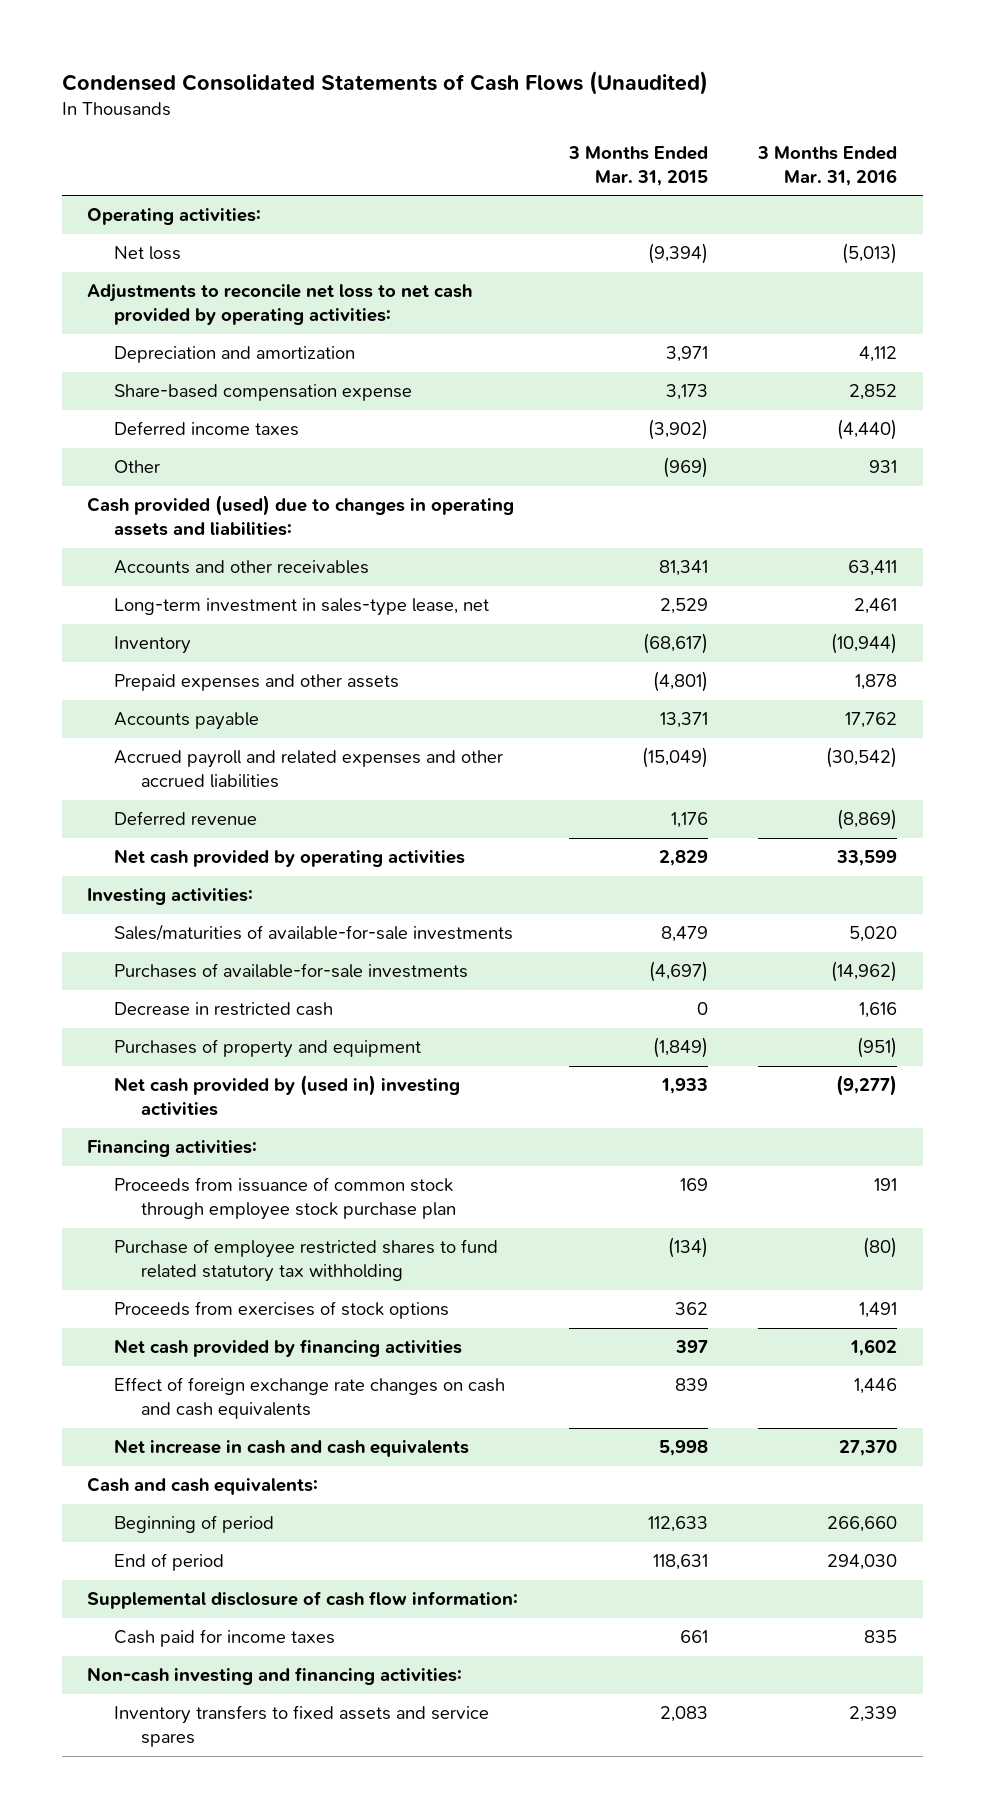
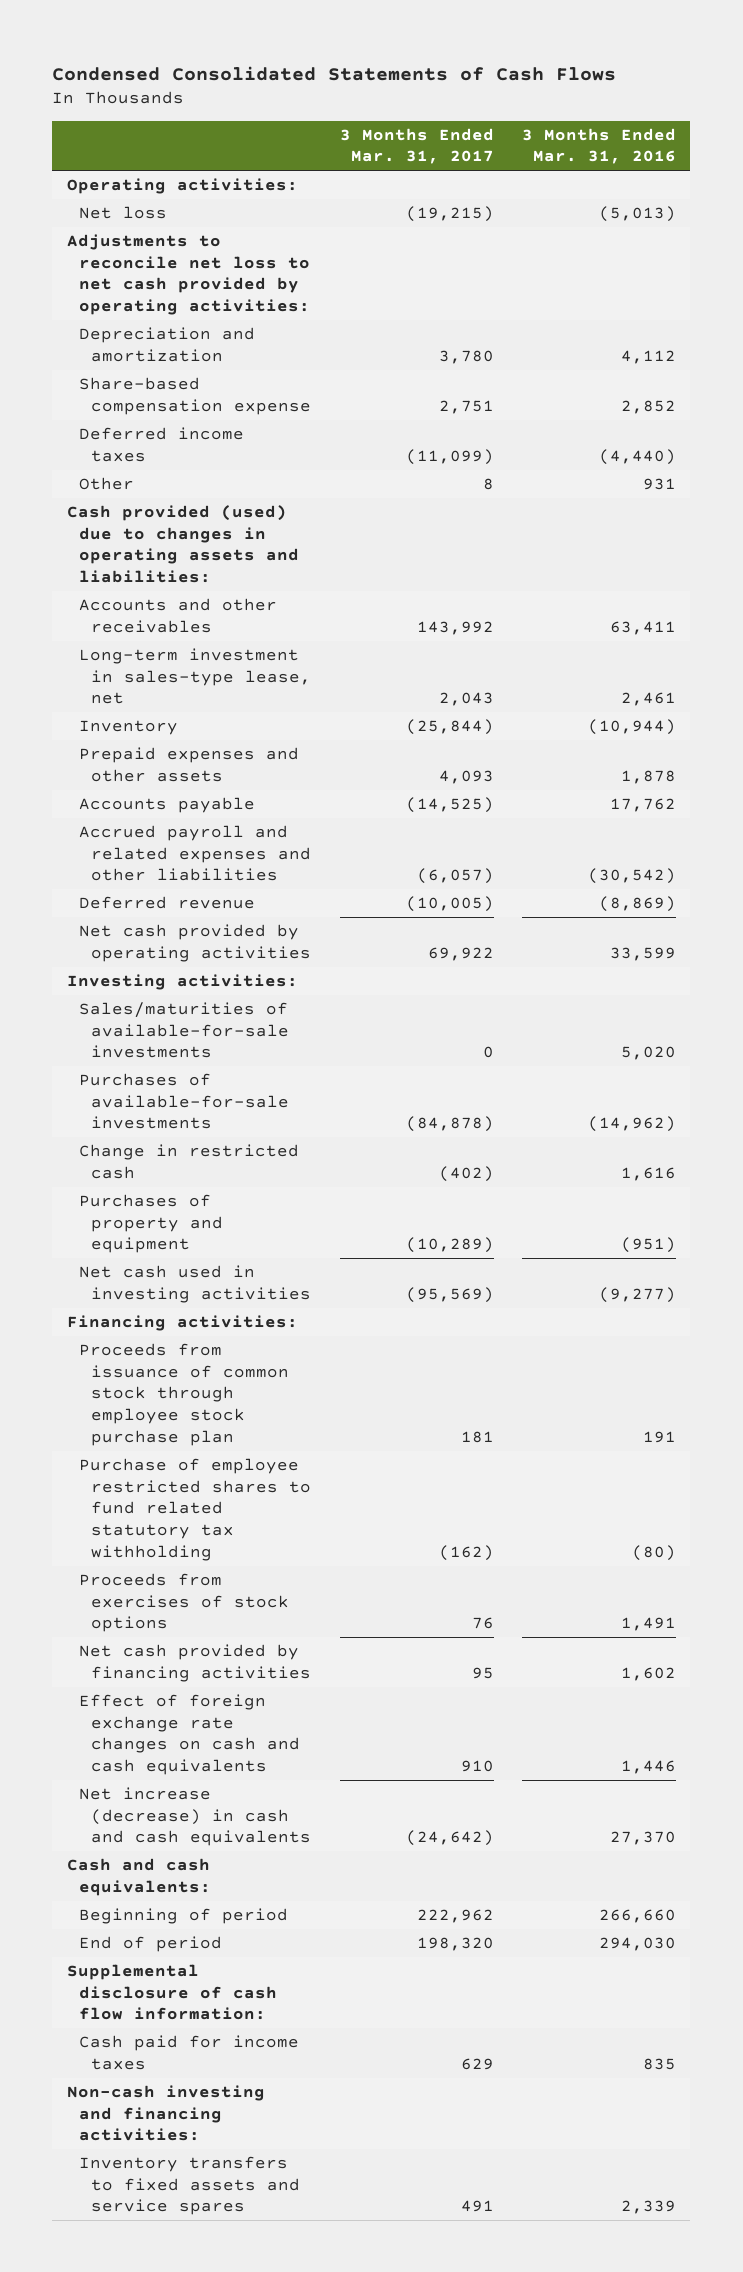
- Condensed Consolidated Statements of Cash Flows (Unaudited)
+ Condensed Consolidated Statements of Cash Flows
- | 3 Months Ended Mar. 31, 2015 | 3 Months Ended Mar. 31, 2016
+ | 3 Months Ended Mar. 31, 2017 | 3 Months Ended Mar. 31, 2016
- Accrued payroll and related expenses and other accrued liabilities | (15,049) | (30,542)
+ Accrued payroll and related expenses and other liabilities | (6,057) | (30,542)
- Decrease in restricted cash | 0 | 1,616
+ Change in restricted cash | (402) | 1,616
- Net cash provided by (used in) investing activities | 1,933 | (9,277)
+ Net cash used in investing activities | (95,569) | (9,277)
- Net increase in cash and cash equivalents | 5,998 | 27,370
+ Net increase (decrease) in cash and cash equivalents | (24,642) | 27,370

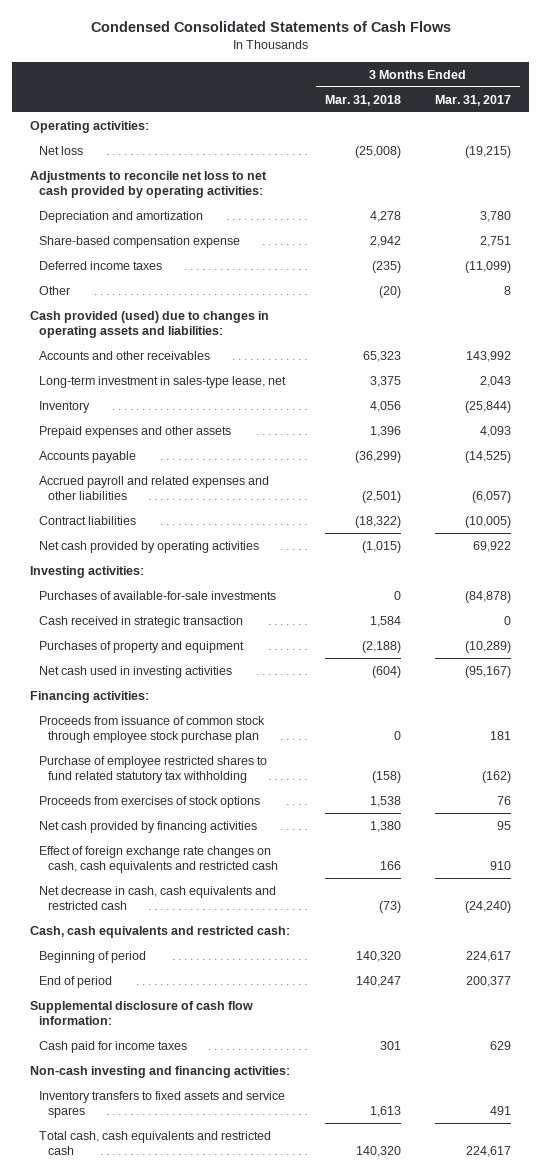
- | 3 Months Ended Mar. 31, 2017 | 3 Months Ended Mar. 31, 2016
+ | 3 Months Ended Mar. 31, 2018 | 3 Months Ended Mar. 31, 2017
- Deferred revenue | (10,005) | (8,869)
+ Contract liabilities | (18,322) | (10,005)
- Sales/maturities of available-for-sale investments | 0 | 5,020
- Change in restricted cash | (402) | 1,616
+ Cash received in strategic transaction | 1,584 | 0
- Net cash used in investing activities | (95,569) | (9,277)
+ Net cash used in investing activities | (604) | (95,167)
- Effect of foreign exchange rate changes on cash and cash equivalents | 910 | 1,446
- Net increase (decrease) in cash and cash equivalents | (24,642) | 27,370
- Cash and cash equivalents:
- Beginning of period | 222,962 | 266,660
- End of period | 198,320 | 294,030
+ Effect of foreign exchange rate changes on cash, cash equivalents and restricted cash | 166 | 910
+ Net decrease in cash, cash equivalents and restricted cash | (73) | (24,240)
+ Cash, cash equivalents and restricted cash:
+ Beginning of period | 140,320 | 224,617
+ End of period | 140,247 | 200,377
+ Total cash, cash equivalents and restricted cash | 140,320 | 224,617

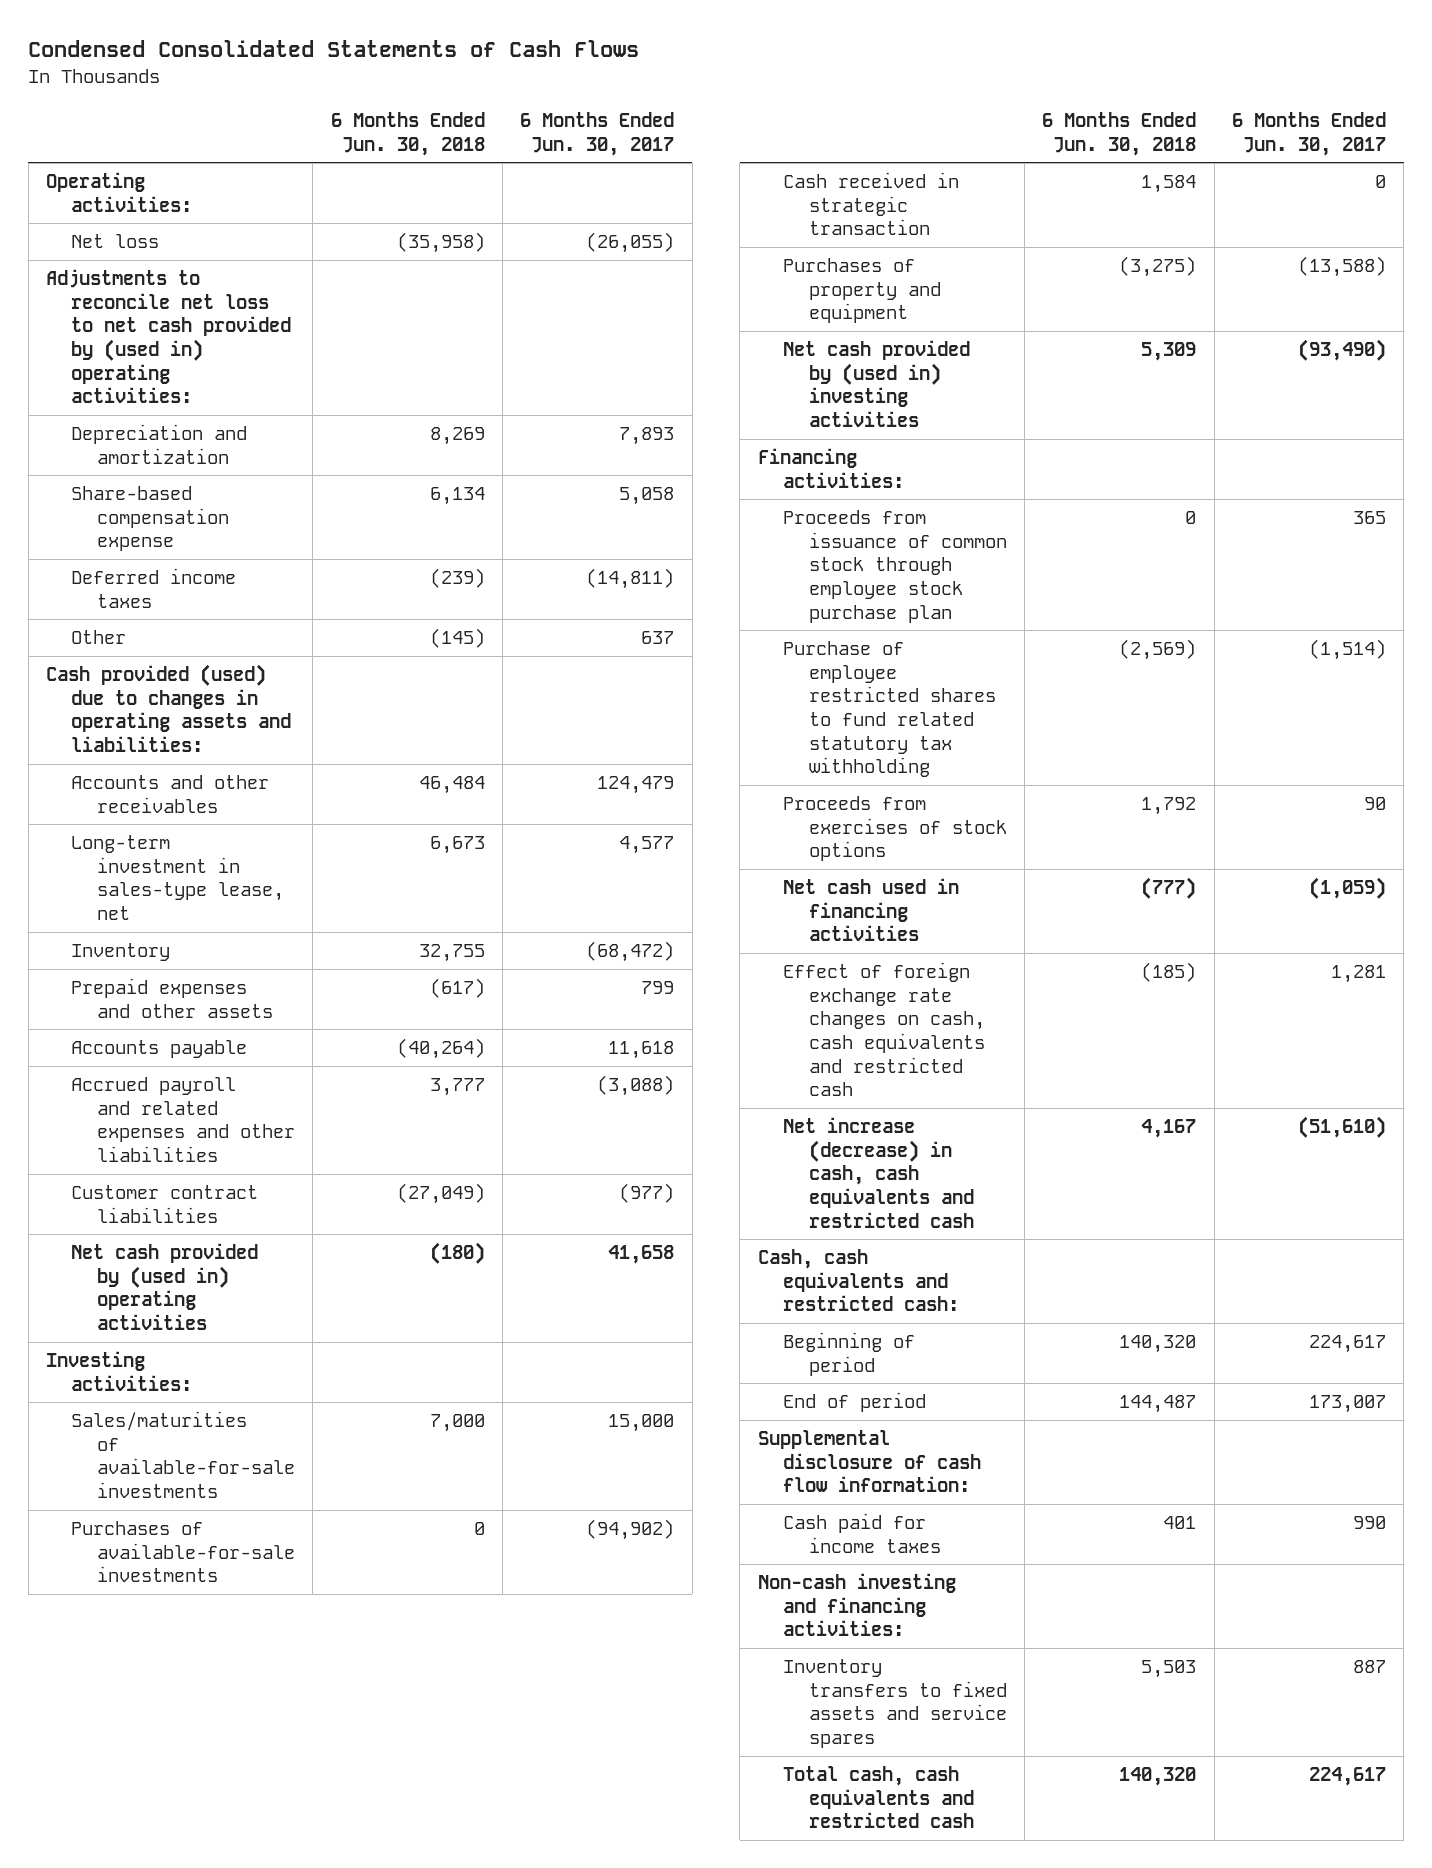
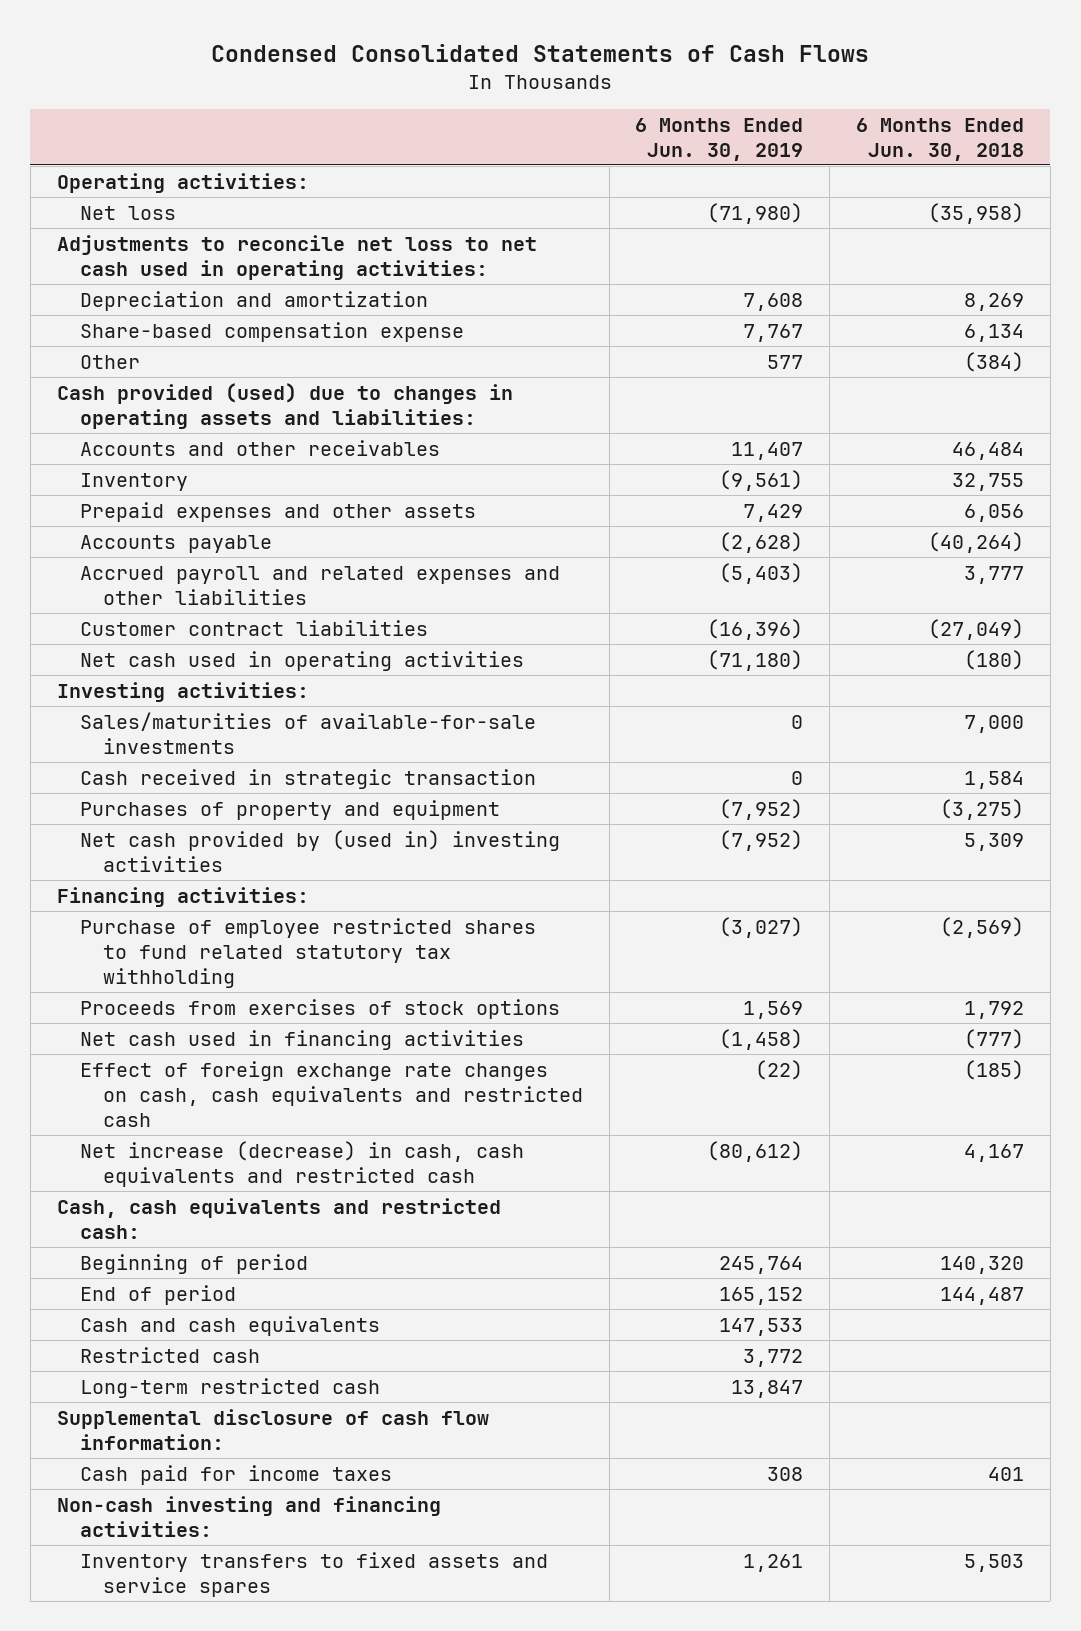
- | 6 Months Ended Jun. 30, 2018 | 6 Months Ended Jun. 30, 2017
+ | 6 Months Ended Jun. 30, 2019 | 6 Months Ended Jun. 30, 2018
- Adjustments to reconcile net loss to net cash provided by (used in) operating activities:
+ Adjustments to reconcile net loss to net cash used in operating activities:
- Deferred income taxes | (239) | (14,811)
- Other | (145) | 637
+ Other | 577 | (384)
- Long-term investment in sales-type lease, net | 6,673 | 4,577
- Prepaid expenses and other assets | (617) | 799
+ Prepaid expenses and other assets | 7,429 | 6,056
- Net cash provided by (used in) operating activities | (180) | 41,658
+ Net cash used in operating activities | (71,180) | (180)
- Purchases of available-for-sale investments | 0 | (94,902)
- Proceeds from issuance of common stock through employee stock purchase plan | 0 | 365
+ Cash and cash equivalents | 147,533 |
+ Restricted cash | 3,772 |
+ Long-term restricted cash | 13,847 |
- Total cash, cash equivalents and restricted cash | 140,320 | 224,617

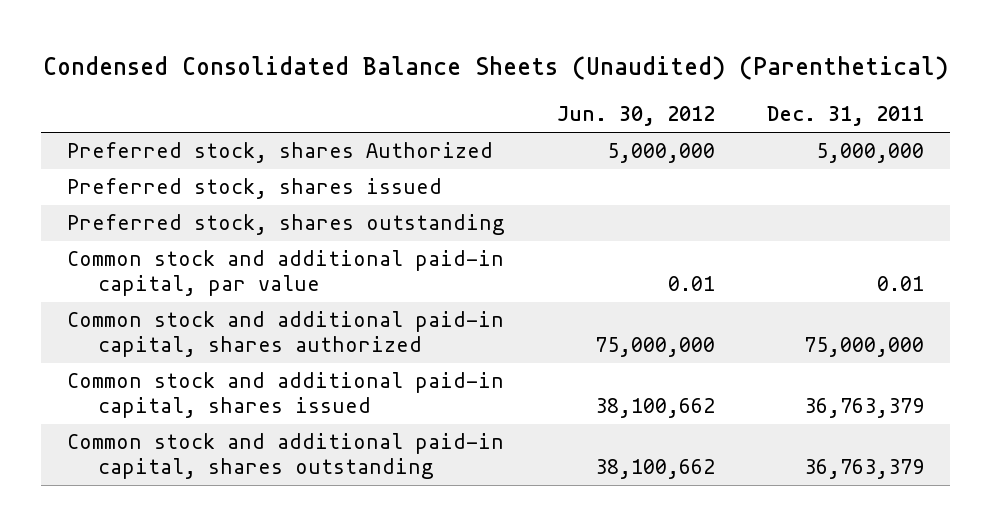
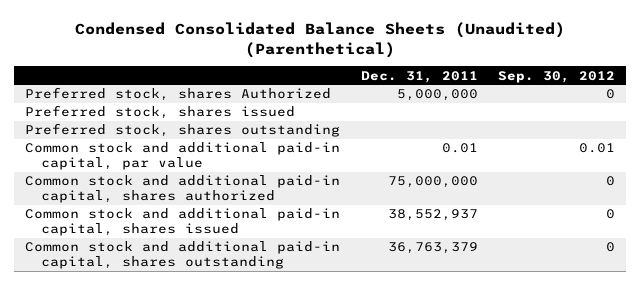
- | Jun. 30, 2012 | Dec. 31, 2011
+ | Dec. 31, 2011 | Sep. 30, 2012
- Common stock and additional paid-in capital, shares issued | 38,100,662 | 36,763,379
+ Common stock and additional paid-in capital, shares issued | 38,552,937 | 0

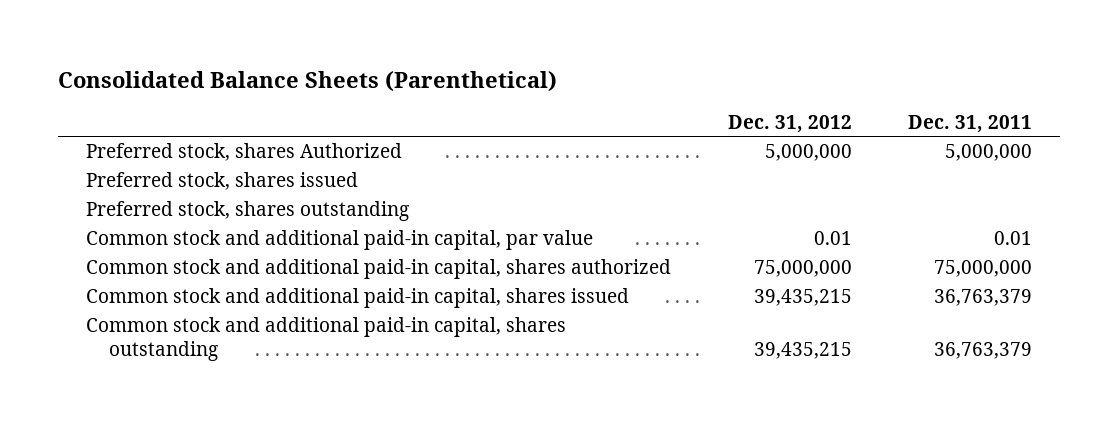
- Condensed Consolidated Balance Sheets (Unaudited) (Parenthetical)
+ Consolidated Balance Sheets (Parenthetical)
- | Dec. 31, 2011 | Sep. 30, 2012
+ | Dec. 31, 2012 | Dec. 31, 2011
- Common stock and additional paid-in capital, shares issued | 38,552,937 | 0
+ Common stock and additional paid-in capital, shares issued | 39,435,215 | 36,763,379

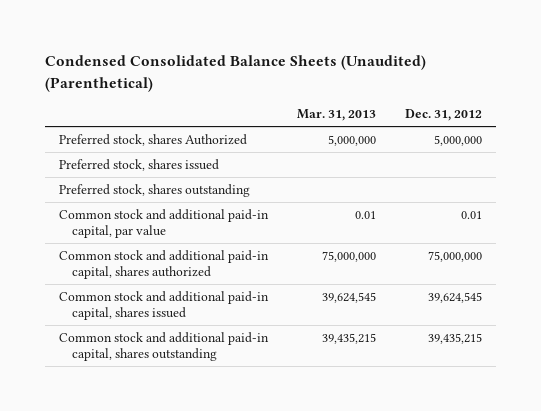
- Consolidated Balance Sheets (Parenthetical)
+ Condensed Consolidated Balance Sheets (Unaudited) (Parenthetical)
- | Dec. 31, 2012 | Dec. 31, 2011
+ | Mar. 31, 2013 | Dec. 31, 2012
- Common stock and additional paid-in capital, shares issued | 39,435,215 | 36,763,379
+ Common stock and additional paid-in capital, shares issued | 39,624,545 | 39,624,545

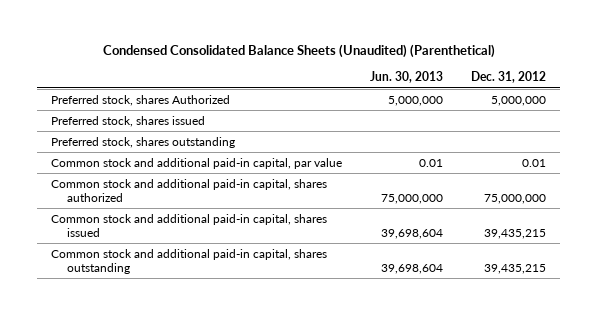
- | Mar. 31, 2013 | Dec. 31, 2012
+ | Jun. 30, 2013 | Dec. 31, 2012
- Common stock and additional paid-in capital, shares issued | 39,624,545 | 39,624,545
+ Common stock and additional paid-in capital, shares issued | 39,698,604 | 39,435,215

